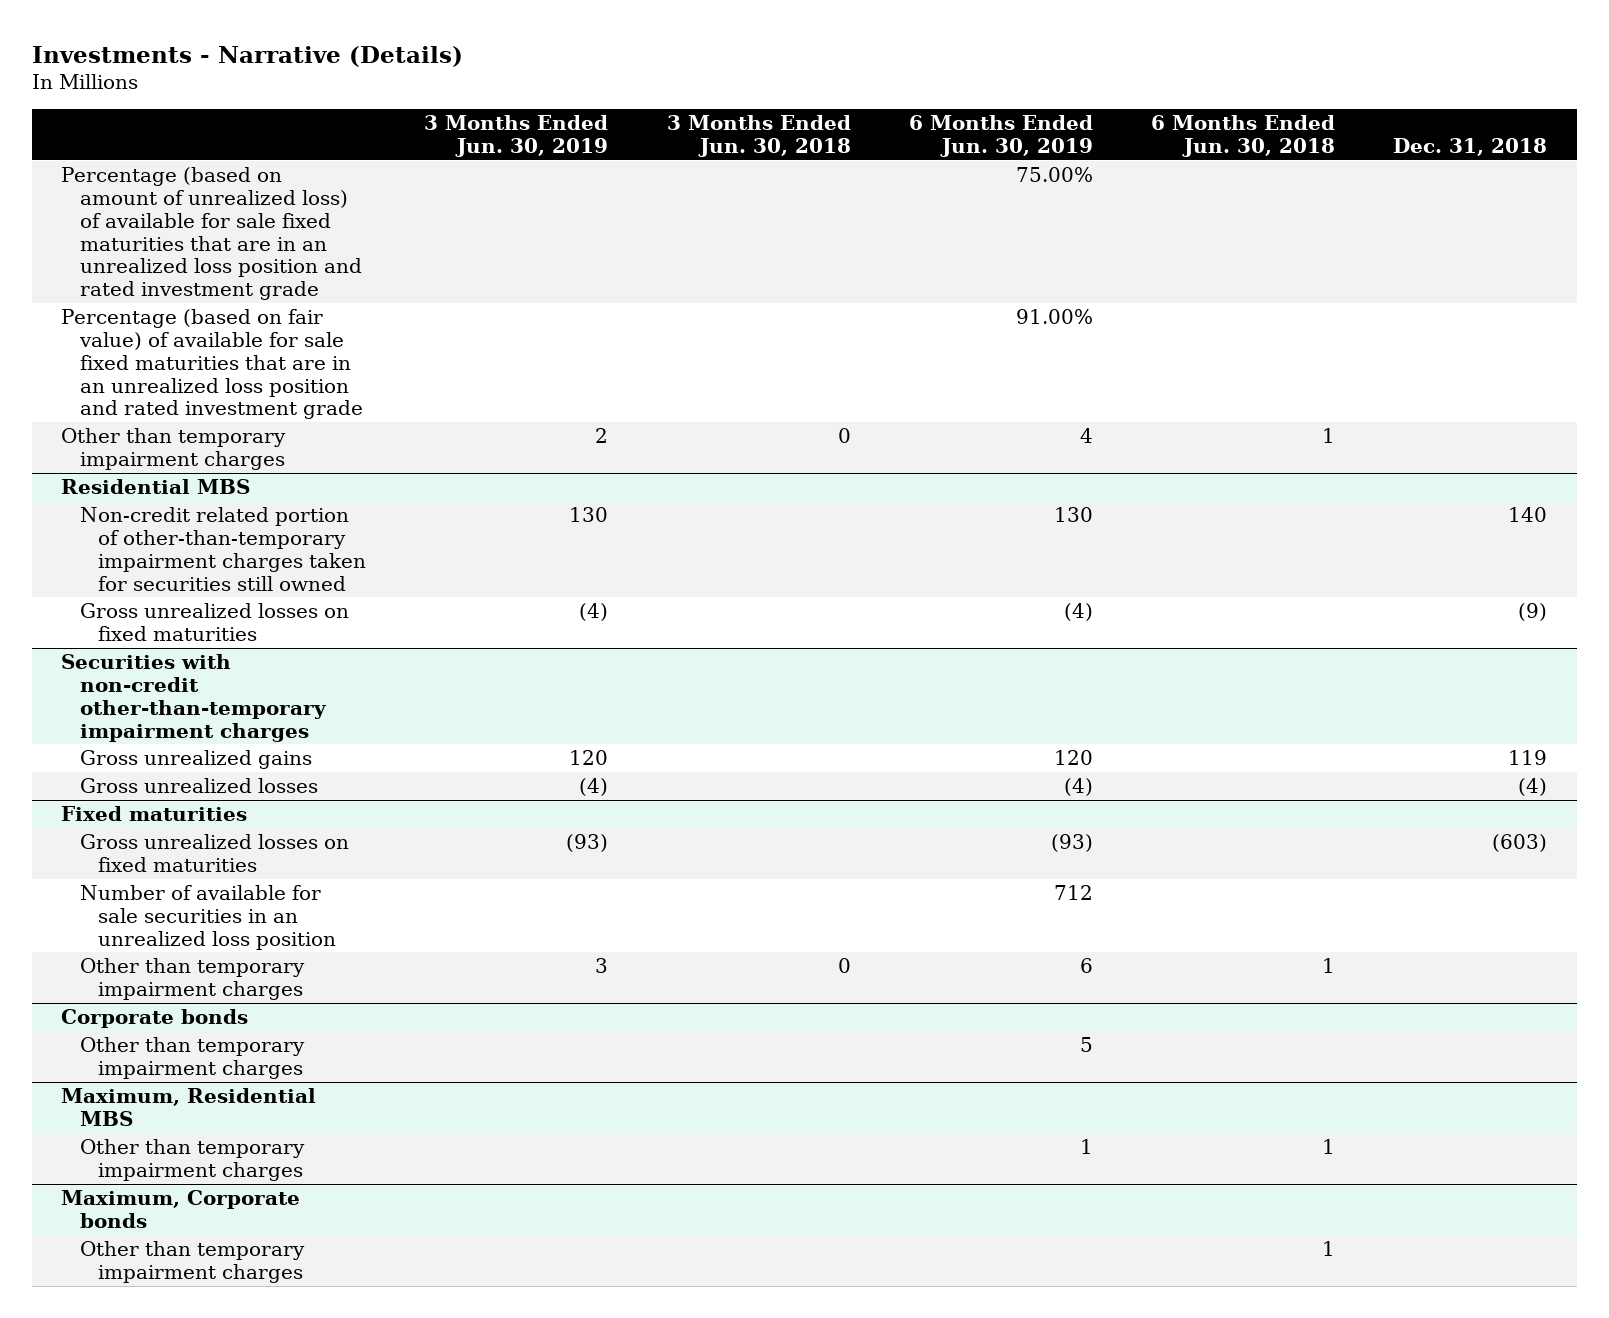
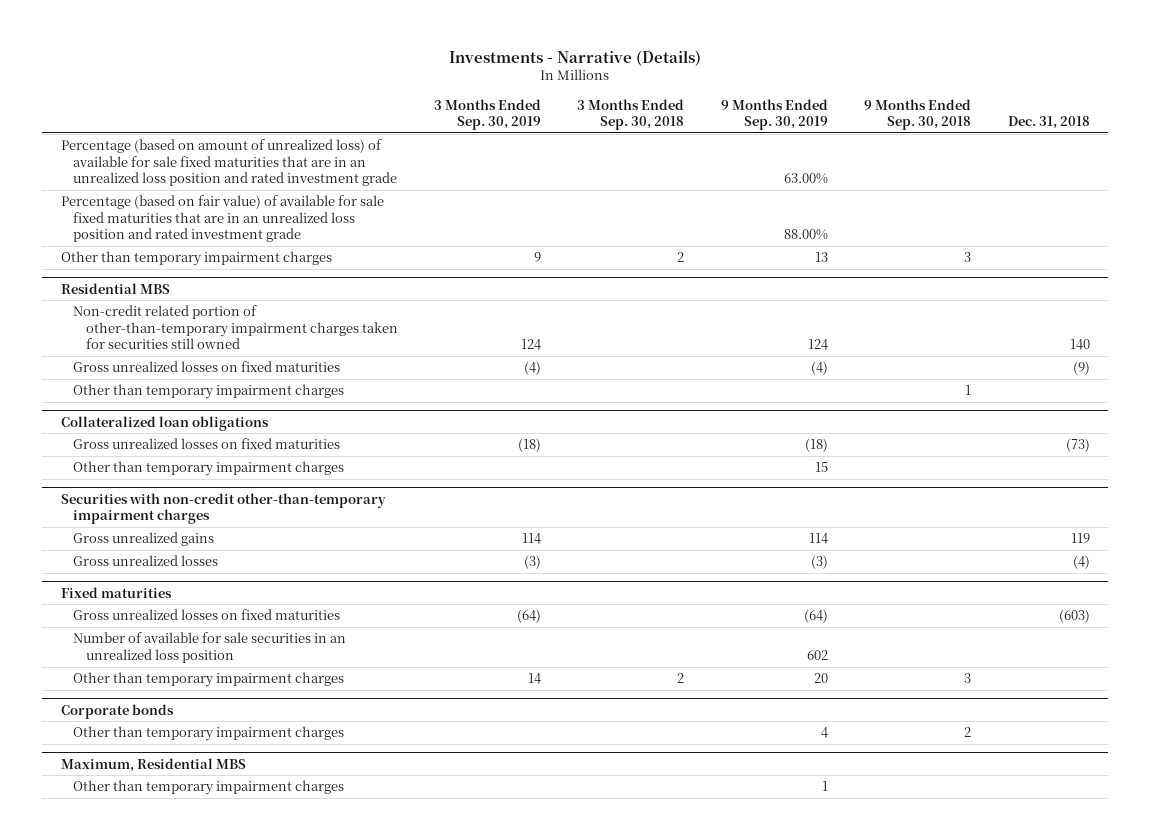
- | 3 Months Ended Jun. 30, 2019 | 3 Months Ended Jun. 30, 2018 | 6 Months Ended Jun. 30, 2019 | 6 Months Ended Jun. 30, 2018 | Dec. 31, 2018
+ | 3 Months Ended Sep. 30, 2019 | 3 Months Ended Sep. 30, 2018 | 9 Months Ended Sep. 30, 2019 | 9 Months Ended Sep. 30, 2018 | Dec. 31, 2018
@ Residential MBS
+ Other than temporary impairment charges | | | | 1 |
+ Collateralized loan obligations
+ Gross unrealized losses on fixed maturities | (18) | | (18) | | (73)
+ Other than temporary impairment charges | | | 15 | |
- Maximum, Corporate bonds
- Other than temporary impairment charges | | | | 1 |

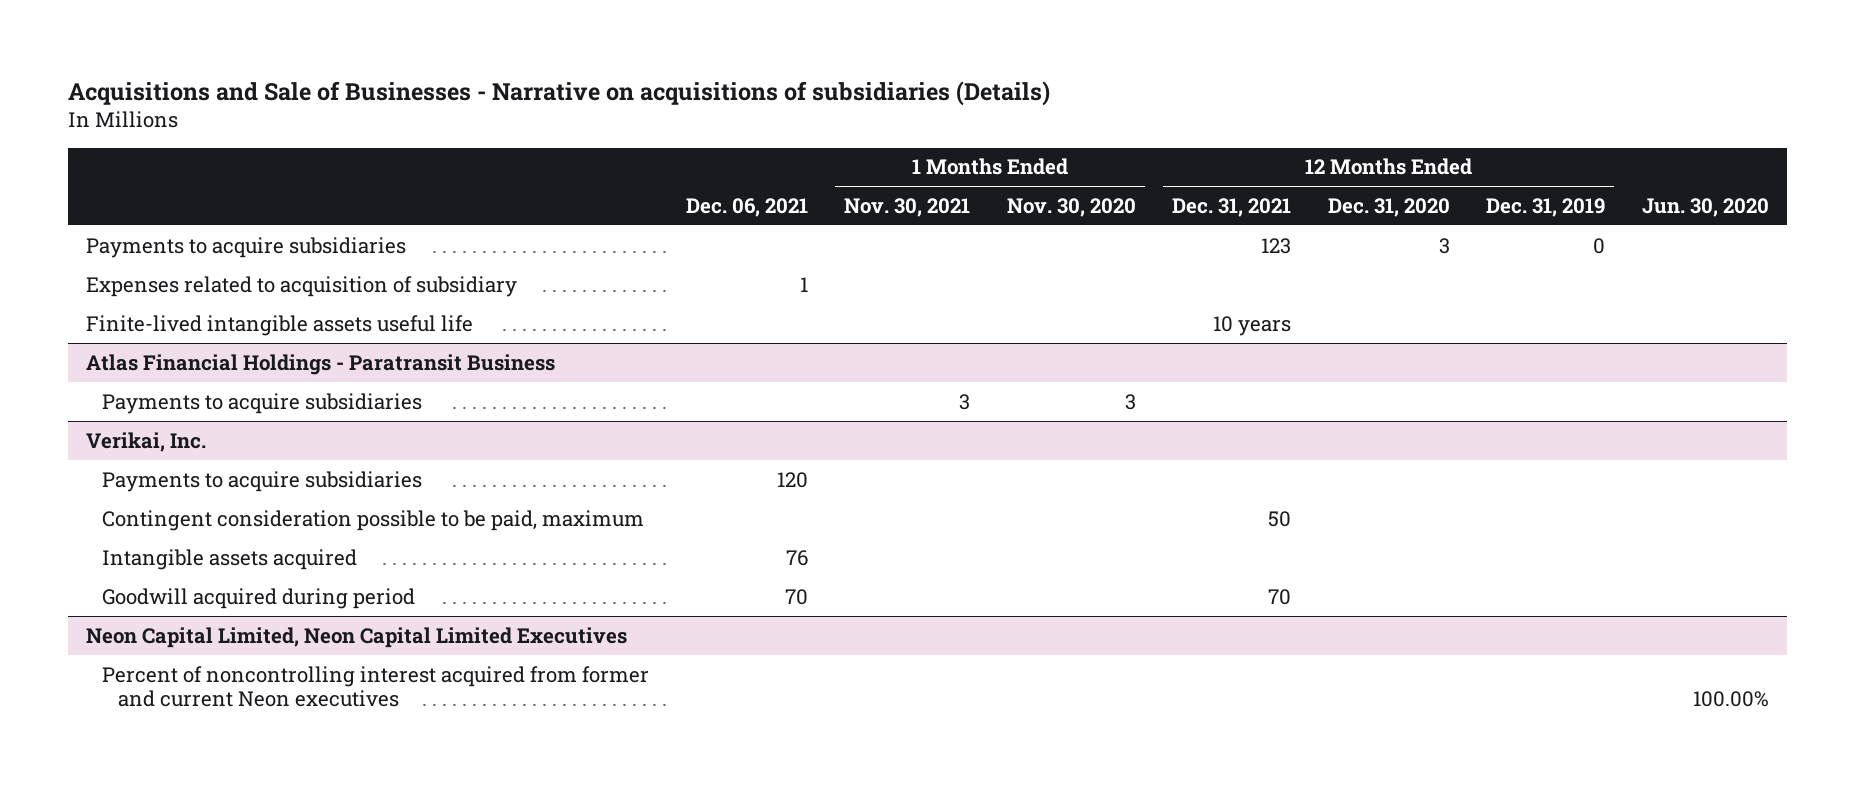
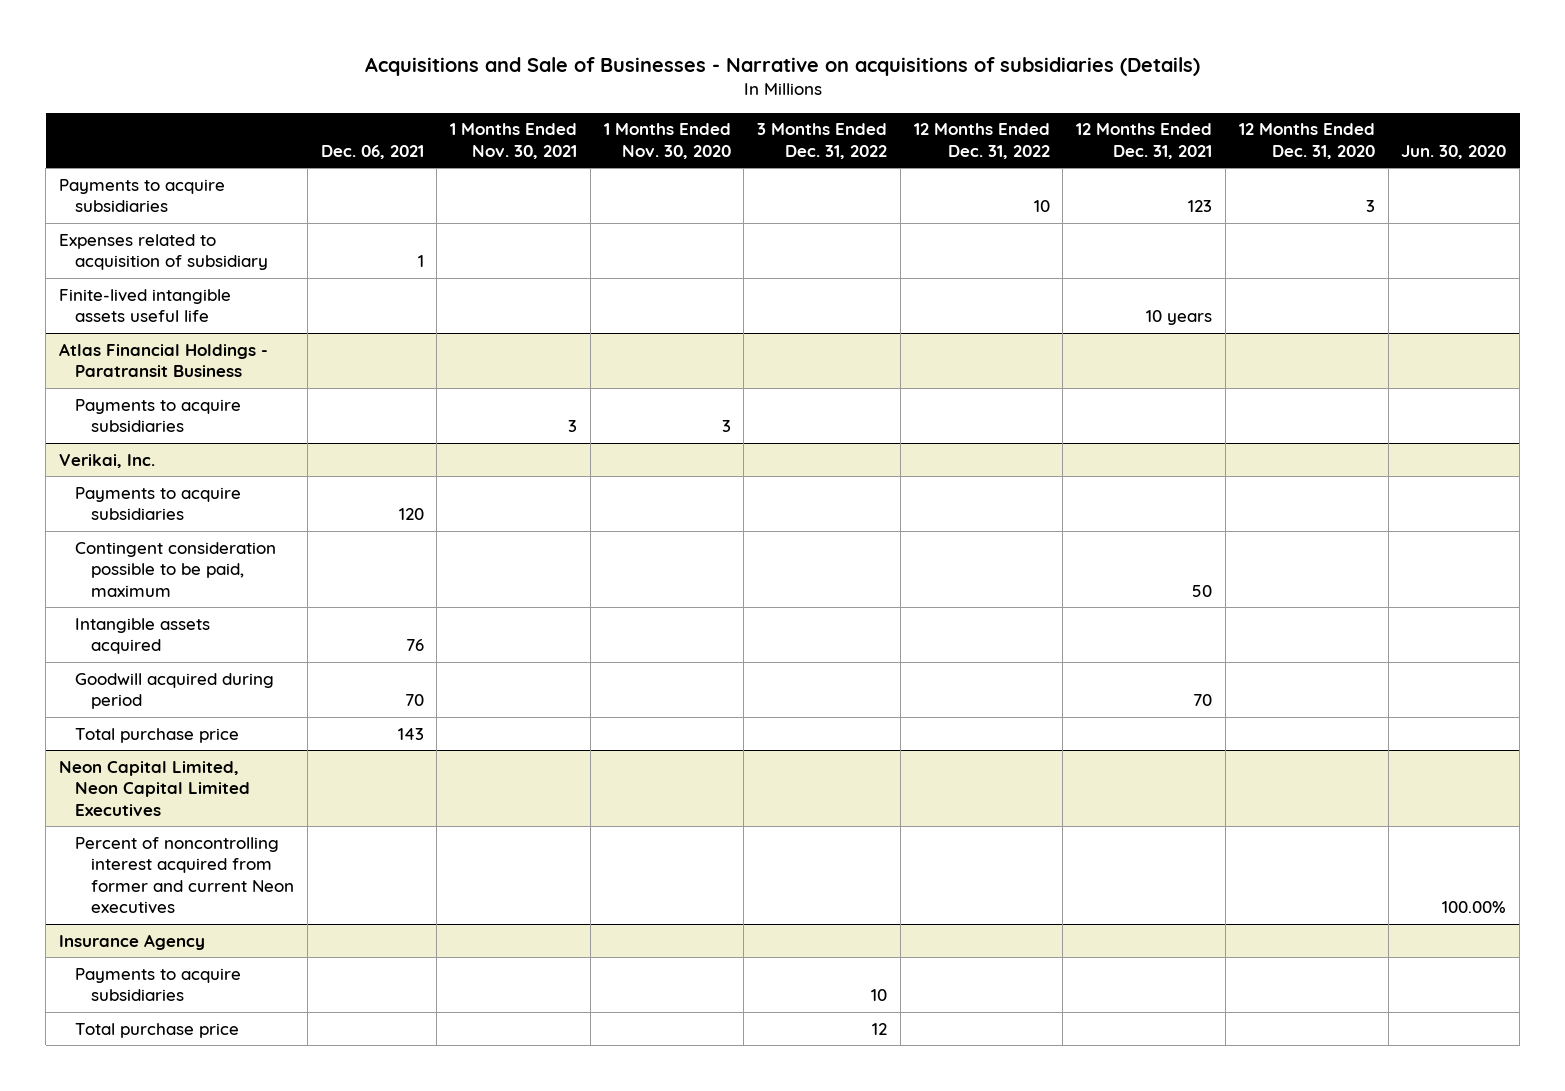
- | Dec. 06, 2021 | 1 Months Ended Nov. 30, 2021 | 1 Months Ended Nov. 30, 2020 | 12 Months Ended Dec. 31, 2021 | 12 Months Ended Dec. 31, 2020 | 12 Months Ended Dec. 31, 2019 | Jun. 30, 2020
+ | Dec. 06, 2021 | 1 Months Ended Nov. 30, 2021 | 1 Months Ended Nov. 30, 2020 | 3 Months Ended Dec. 31, 2022 | 12 Months Ended Dec. 31, 2022 | 12 Months Ended Dec. 31, 2021 | 12 Months Ended Dec. 31, 2020 | Jun. 30, 2020
@ Verikai, Inc.
+ Total purchase price | 143 | | | | | | |
+ Insurance Agency
+ Payments to acquire subsidiaries | | | | 10 | | | |
+ Total purchase price | | | | 12 | | | |

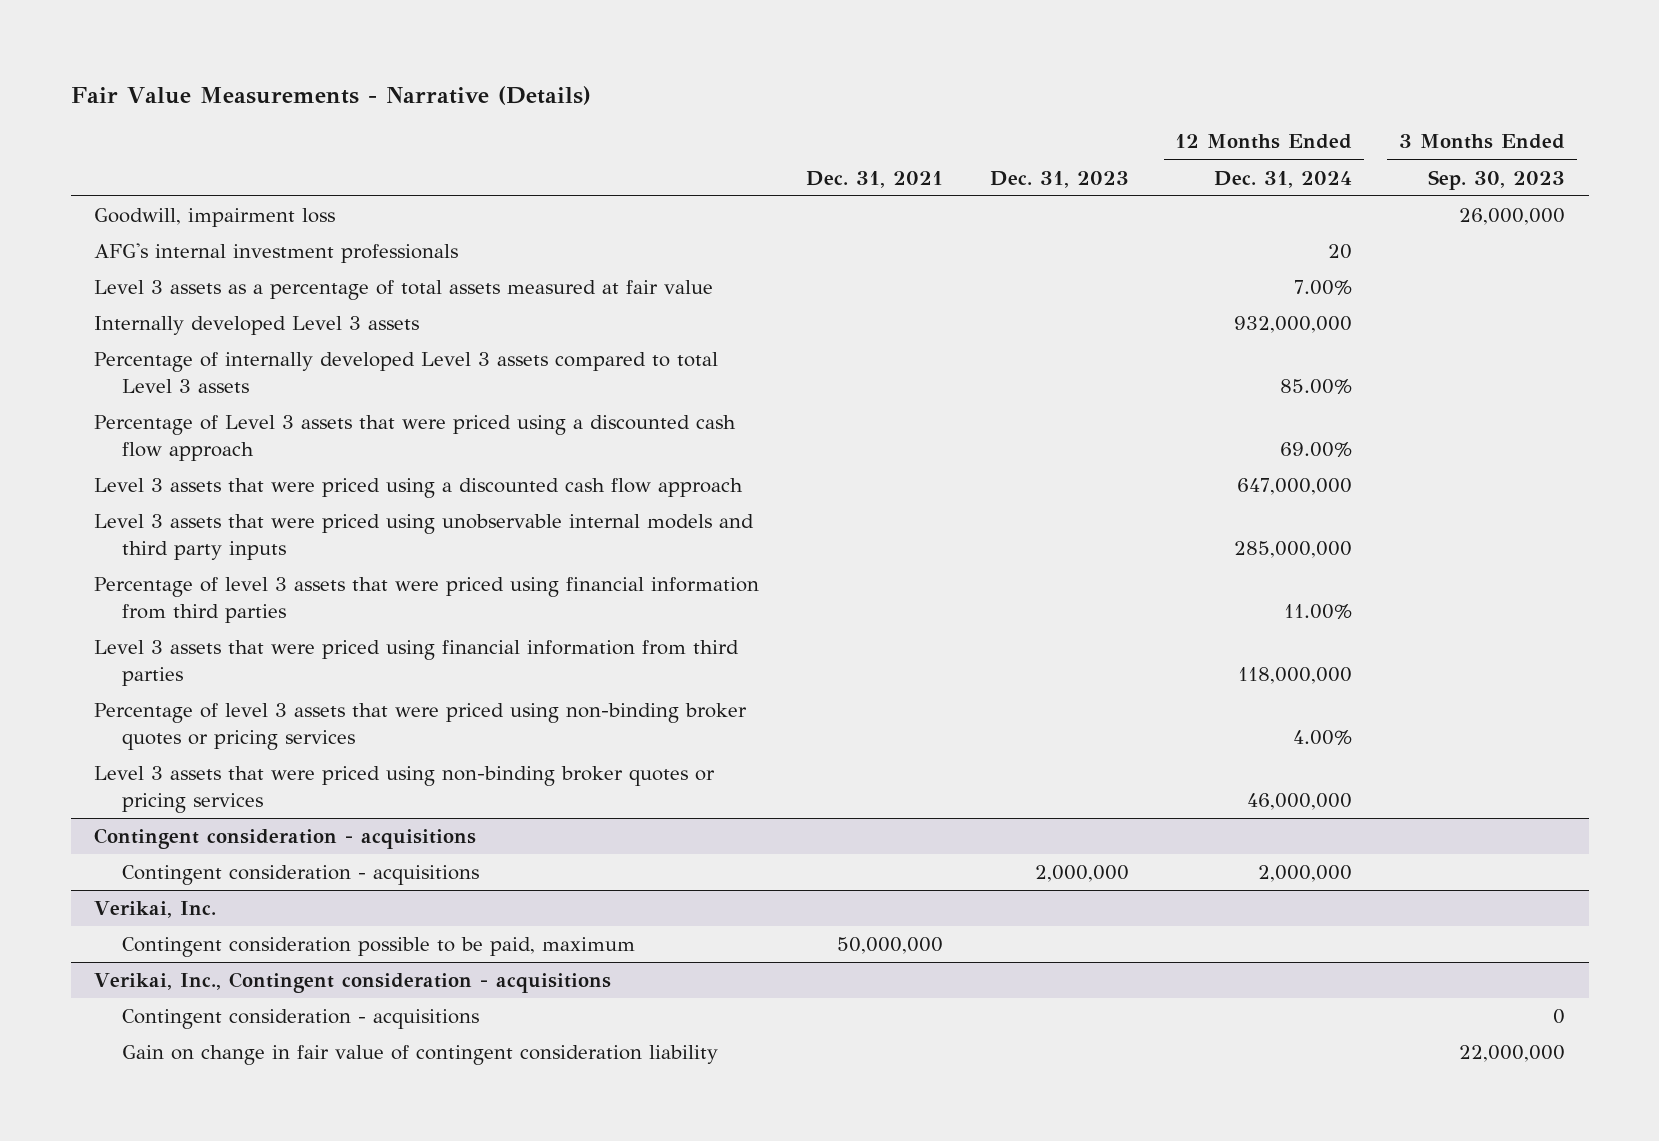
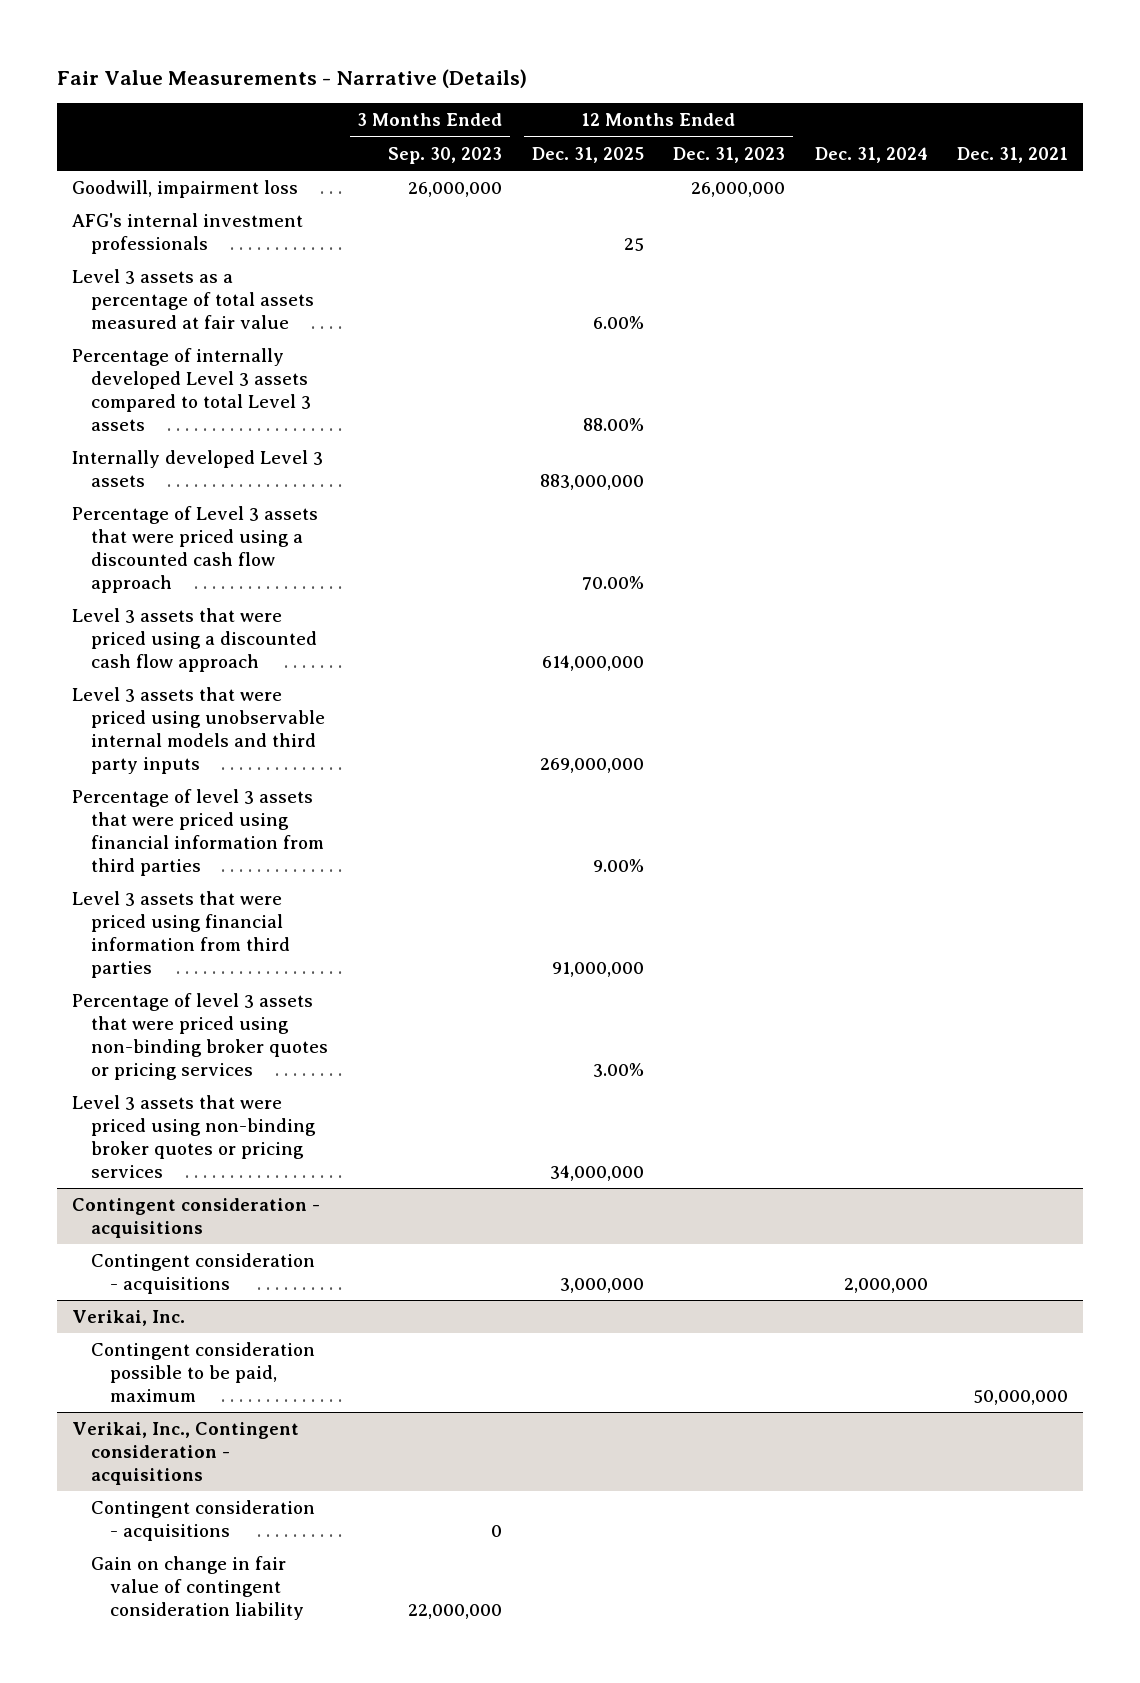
- | Dec. 31, 2021 | Dec. 31, 2023 | 12 Months Ended Dec. 31, 2024 | 3 Months Ended Sep. 30, 2023
+ | 3 Months Ended Sep. 30, 2023 | 12 Months Ended Dec. 31, 2025 | 12 Months Ended Dec. 31, 2023 | Dec. 31, 2024 | Dec. 31, 2021
moved down: Internally developed Level 3 assets | | 883,000,000 | | |

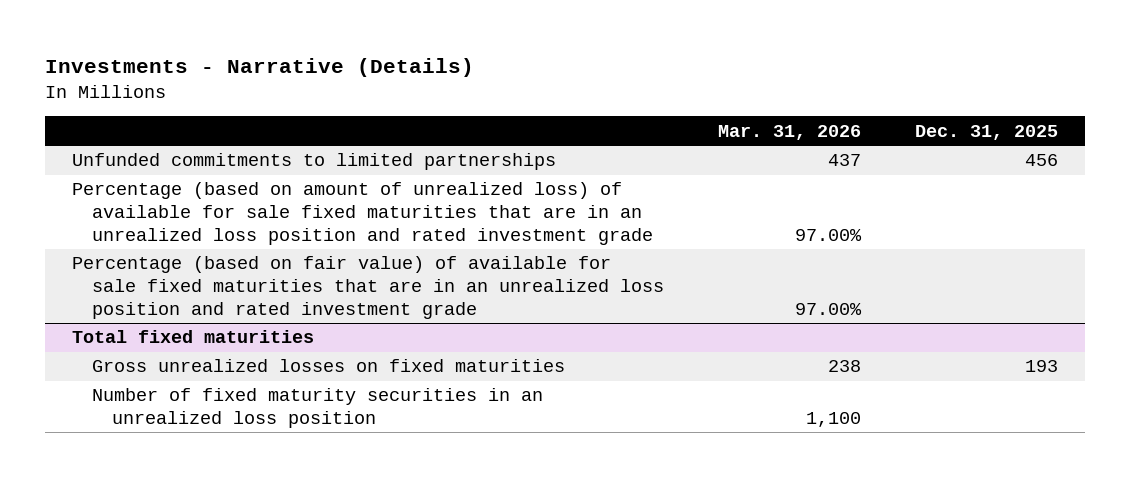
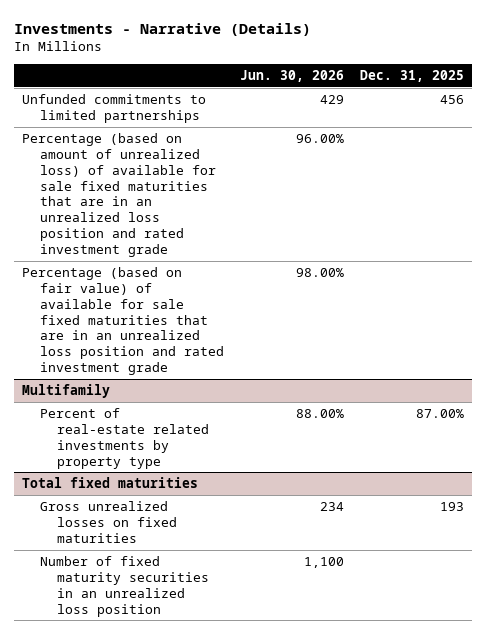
- | Mar. 31, 2026 | Dec. 31, 2025
+ | Jun. 30, 2026 | Dec. 31, 2025
+ Multifamily
+ Percent of real-estate related investments by property type | 88.00% | 87.00%

